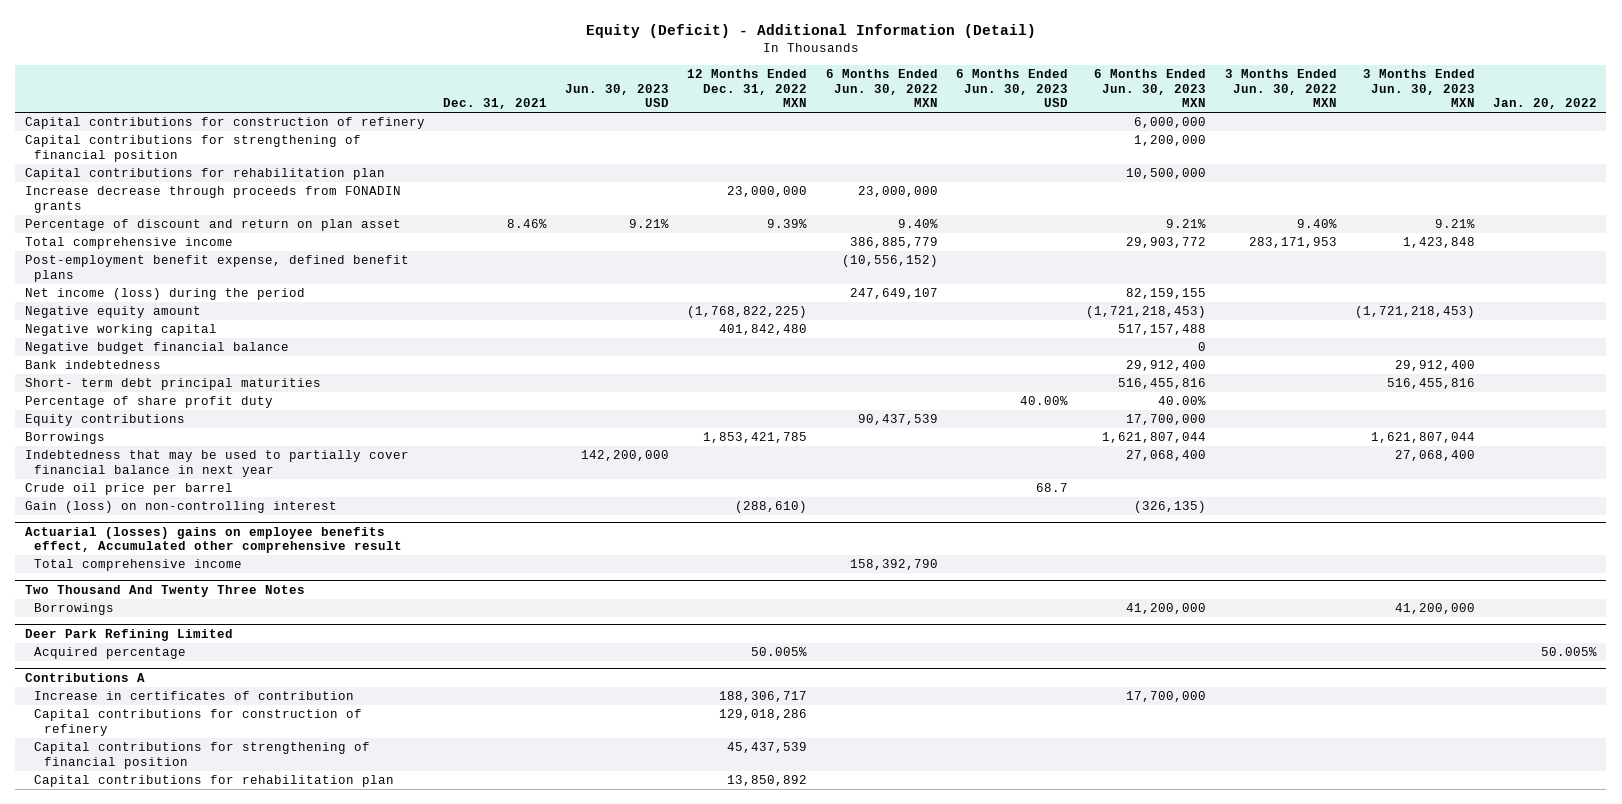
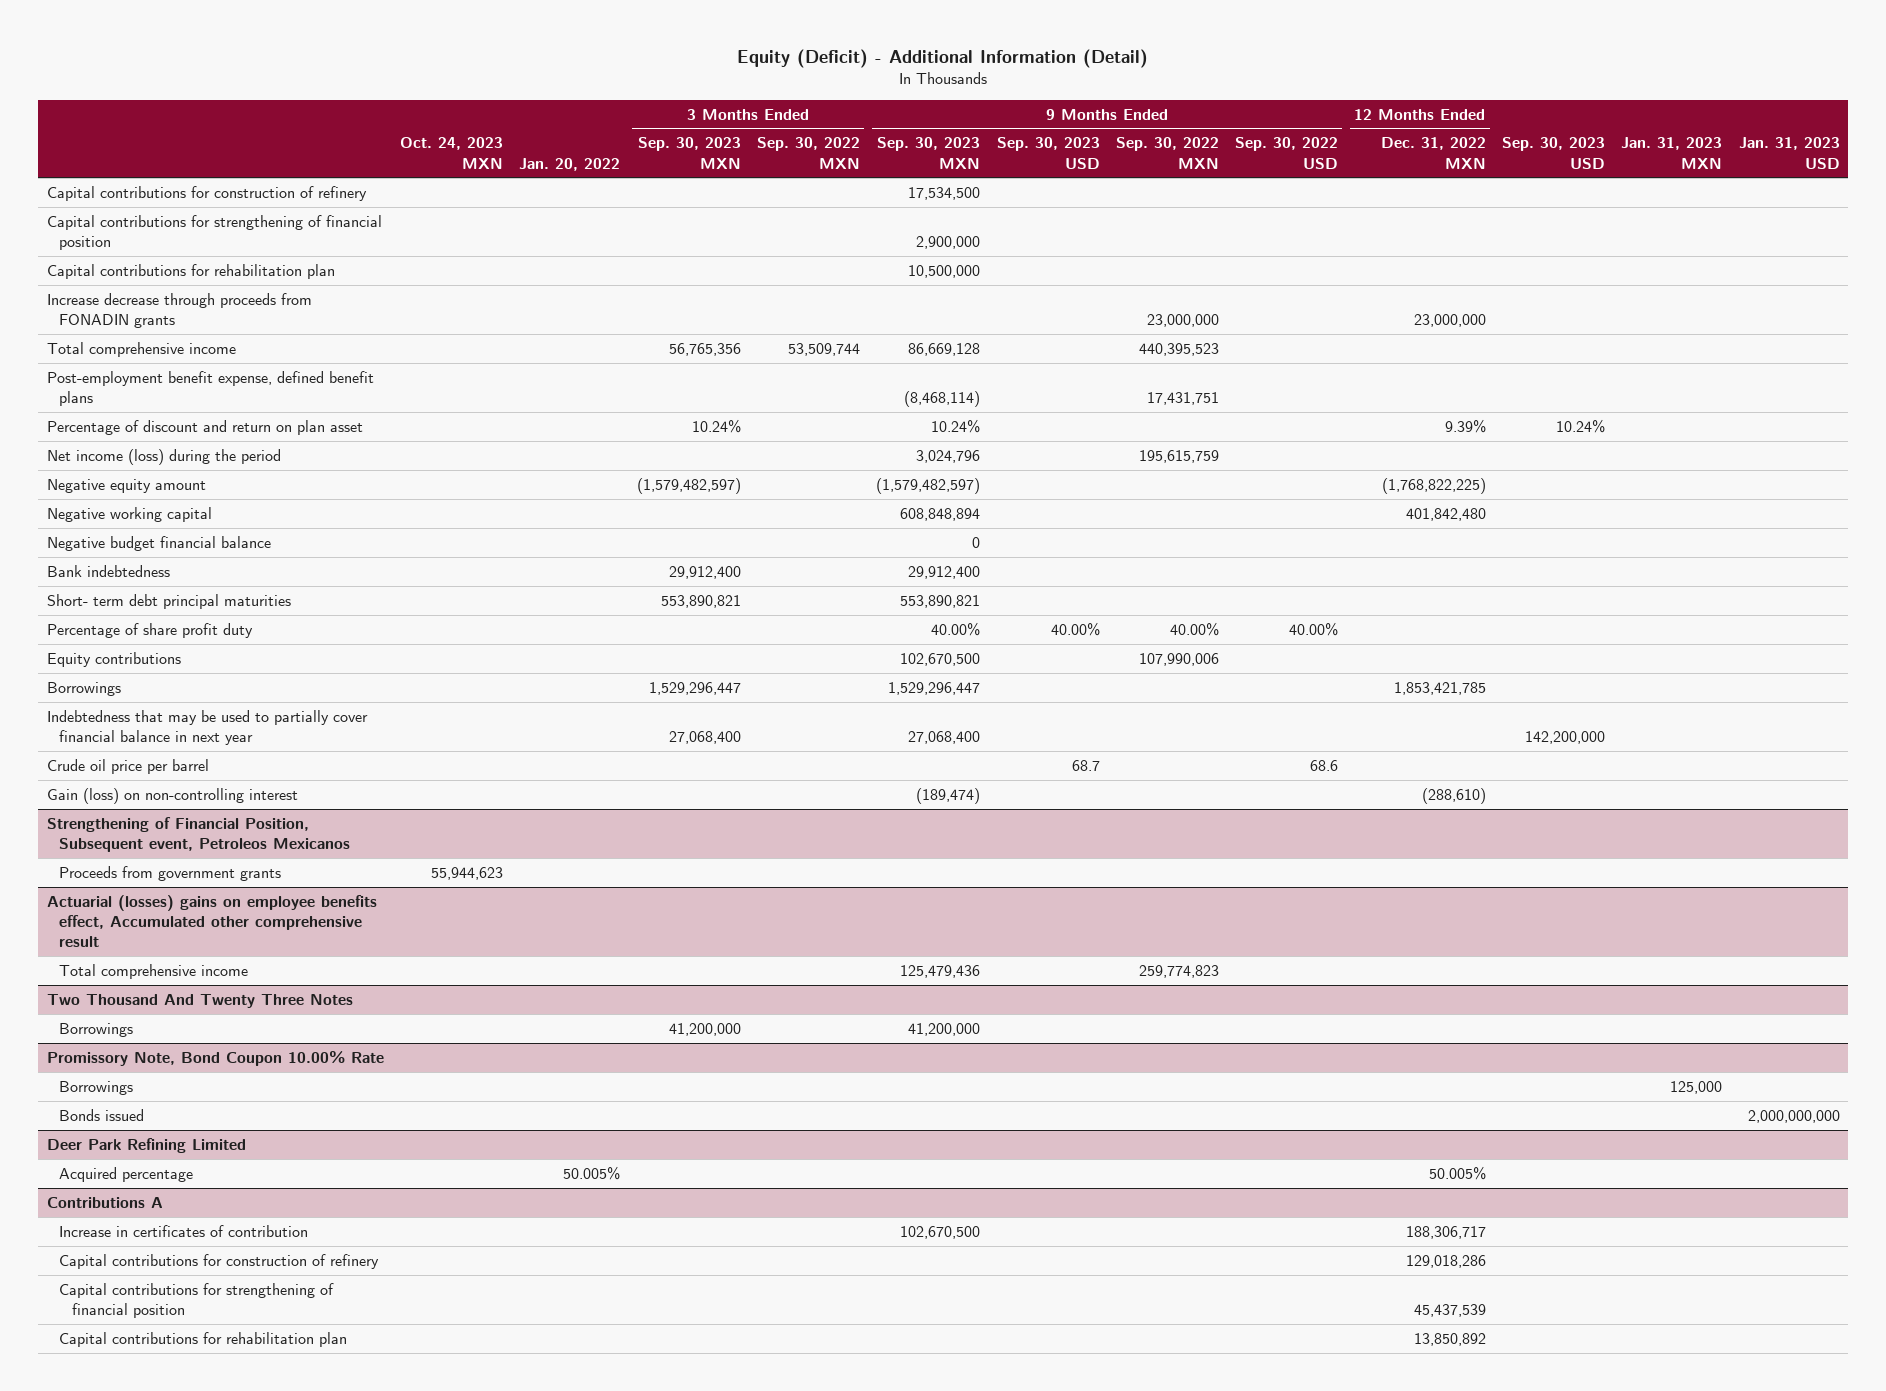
- | Dec. 31, 2021 | Jun. 30, 2023 USD | 12 Months Ended Dec. 31, 2022 MXN | 6 Months Ended Jun. 30, 2022 MXN | 6 Months Ended Jun. 30, 2023 USD | 6 Months Ended Jun. 30, 2023 MXN | 3 Months Ended Jun. 30, 2022 MXN | 3 Months Ended Jun. 30, 2023 MXN | Jan. 20, 2022
+ | Oct. 24, 2023 MXN | Jan. 20, 2022 | 3 Months Ended Sep. 30, 2023 MXN | 3 Months Ended Sep. 30, 2022 MXN | 9 Months Ended Sep. 30, 2023 MXN | 9 Months Ended Sep. 30, 2023 USD | 9 Months Ended Sep. 30, 2022 MXN | 9 Months Ended Sep. 30, 2022 USD | 12 Months Ended Dec. 31, 2022 MXN | Sep. 30, 2023 USD | Jan. 31, 2023 MXN | Jan. 31, 2023 USD
moved down: Percentage of discount and return on plan asset | | | 10.24% | | 10.24% | | | | 9.39% | 10.24% | |
+ Strengthening of Financial Position, Subsequent event, Petroleos Mexicanos
+ Proceeds from government grants | 55,944,623 | | | | | | | | | | |
+ Promissory Note, Bond Coupon 10.00% Rate
+ Borrowings | | | | | | | | | | | 125,000 |
+ Bonds issued | | | | | | | | | | | | 2,000,000,000

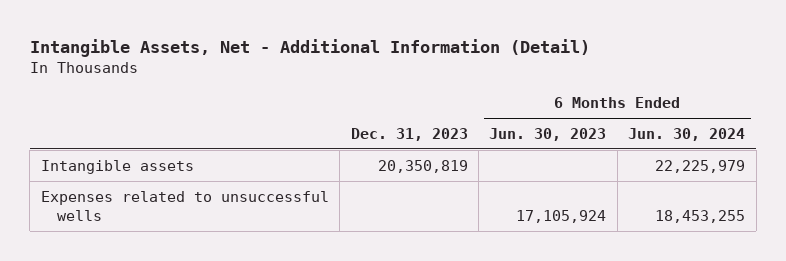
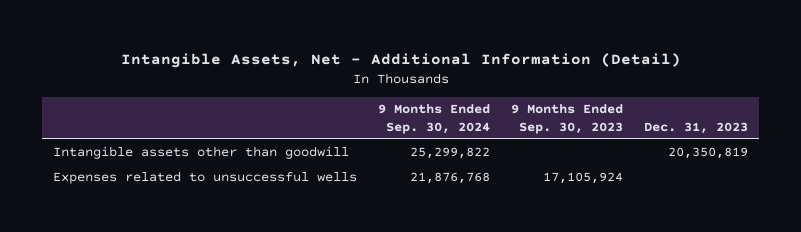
- | Dec. 31, 2023 | 6 Months Ended Jun. 30, 2023 | 6 Months Ended Jun. 30, 2024
+ | 9 Months Ended Sep. 30, 2024 | 9 Months Ended Sep. 30, 2023 | Dec. 31, 2023
- Intangible assets | 20,350,819 | | 22,225,979
+ Intangible assets other than goodwill | 25,299,822 | | 20,350,819

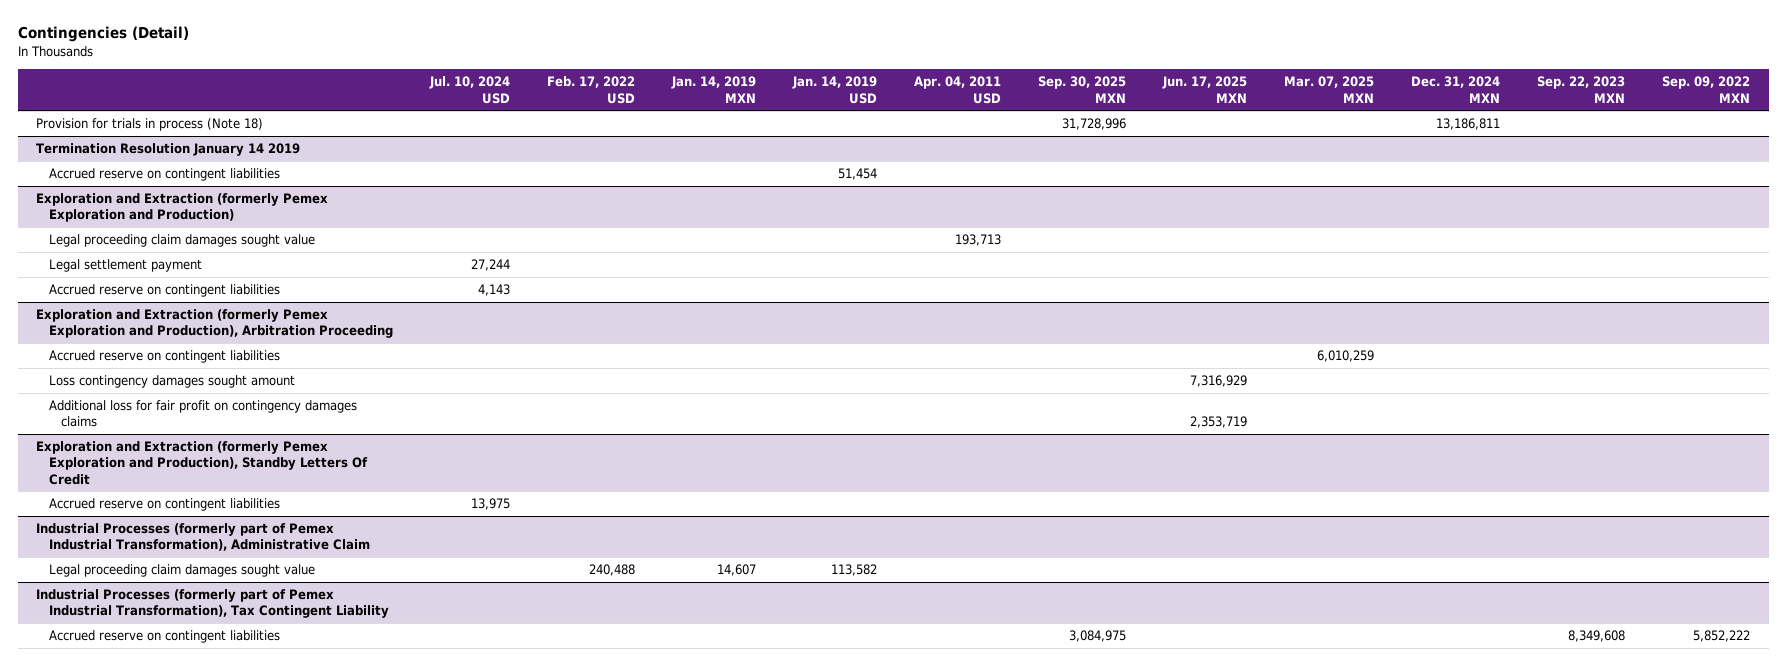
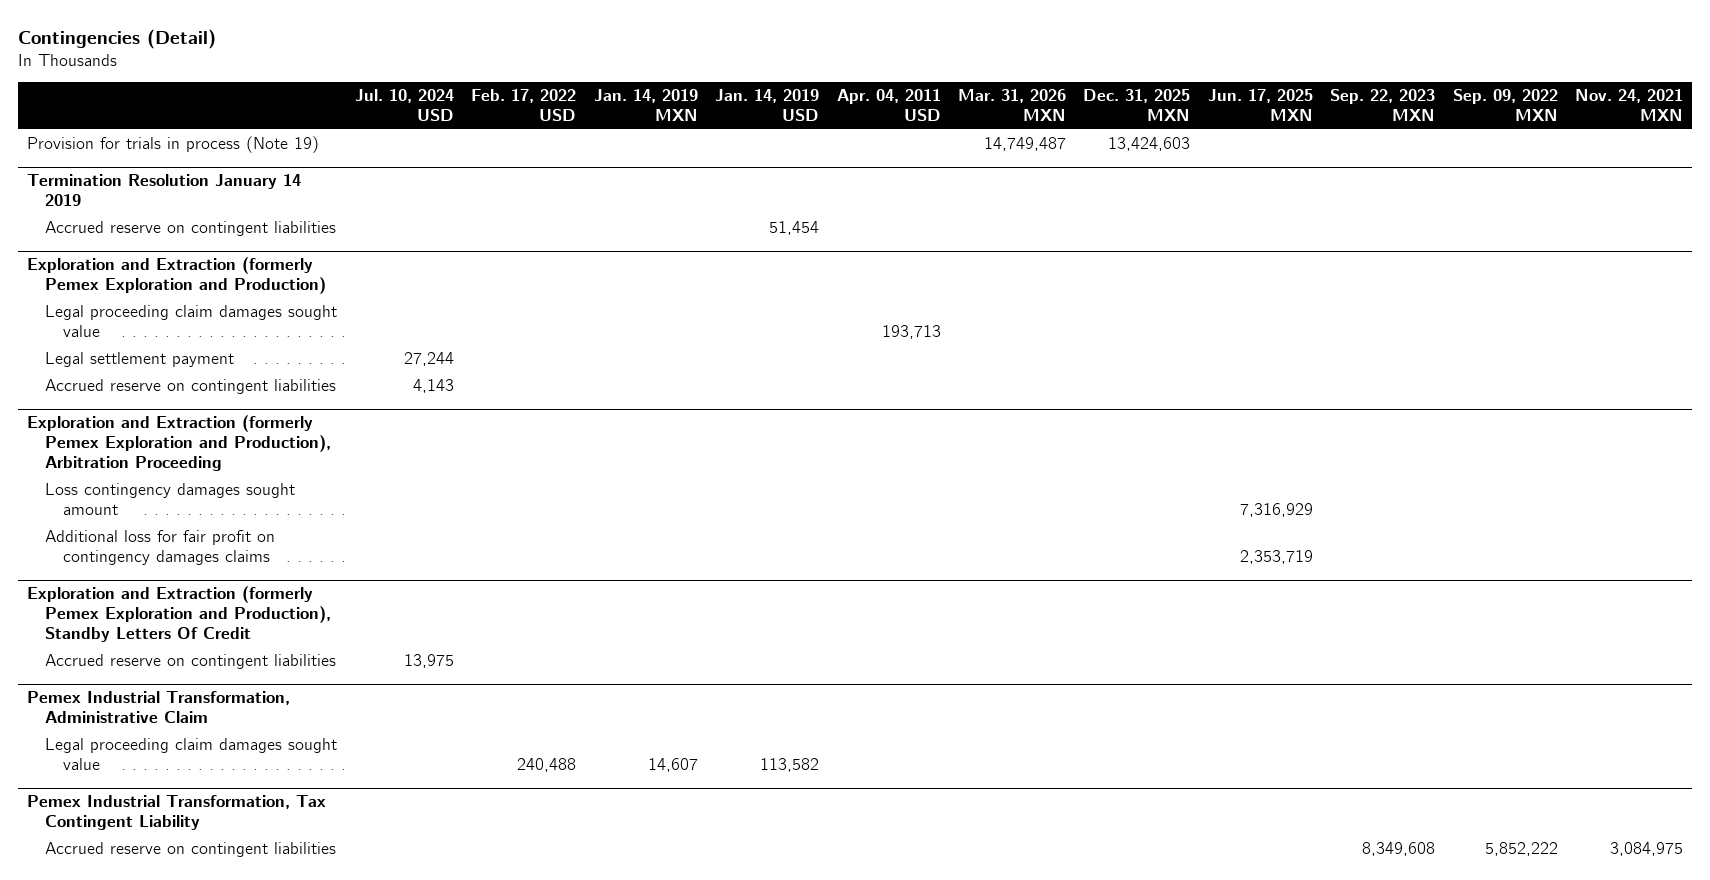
- | Jul. 10, 2024 USD | Feb. 17, 2022 USD | Jan. 14, 2019 MXN | Jan. 14, 2019 USD | Apr. 04, 2011 USD | Sep. 30, 2025 MXN | Jun. 17, 2025 MXN | Mar. 07, 2025 MXN | Dec. 31, 2024 MXN | Sep. 22, 2023 MXN | Sep. 09, 2022 MXN
+ | Jul. 10, 2024 USD | Feb. 17, 2022 USD | Jan. 14, 2019 MXN | Jan. 14, 2019 USD | Apr. 04, 2011 USD | Mar. 31, 2026 MXN | Dec. 31, 2025 MXN | Jun. 17, 2025 MXN | Sep. 22, 2023 MXN | Sep. 09, 2022 MXN | Nov. 24, 2021 MXN
- Provision for trials in process (Note 18) | | | | | | 31,728,996 | | | 13,186,811 | |
+ Provision for trials in process (Note 19) | | | | | | 14,749,487 | 13,424,603 | | | |
@ Exploration and Extraction (formerly Pemex Exploration and Production), Arbitration Proceeding
- Accrued reserve on contingent liabilities | | | | | | | | 6,010,259 | | |
- Industrial Processes (formerly part of Pemex Industrial Transformation), Administrative Claim
+ Pemex Industrial Transformation, Administrative Claim
- Industrial Processes (formerly part of Pemex Industrial Transformation), Tax Contingent Liability
+ Pemex Industrial Transformation, Tax Contingent Liability

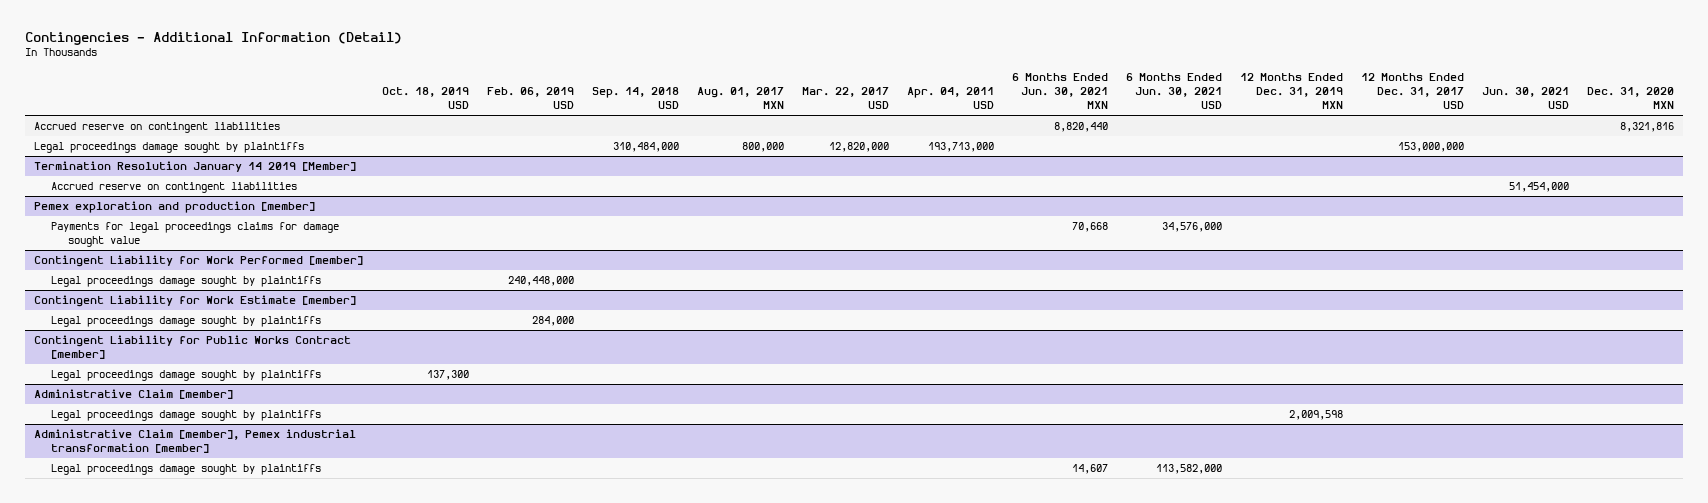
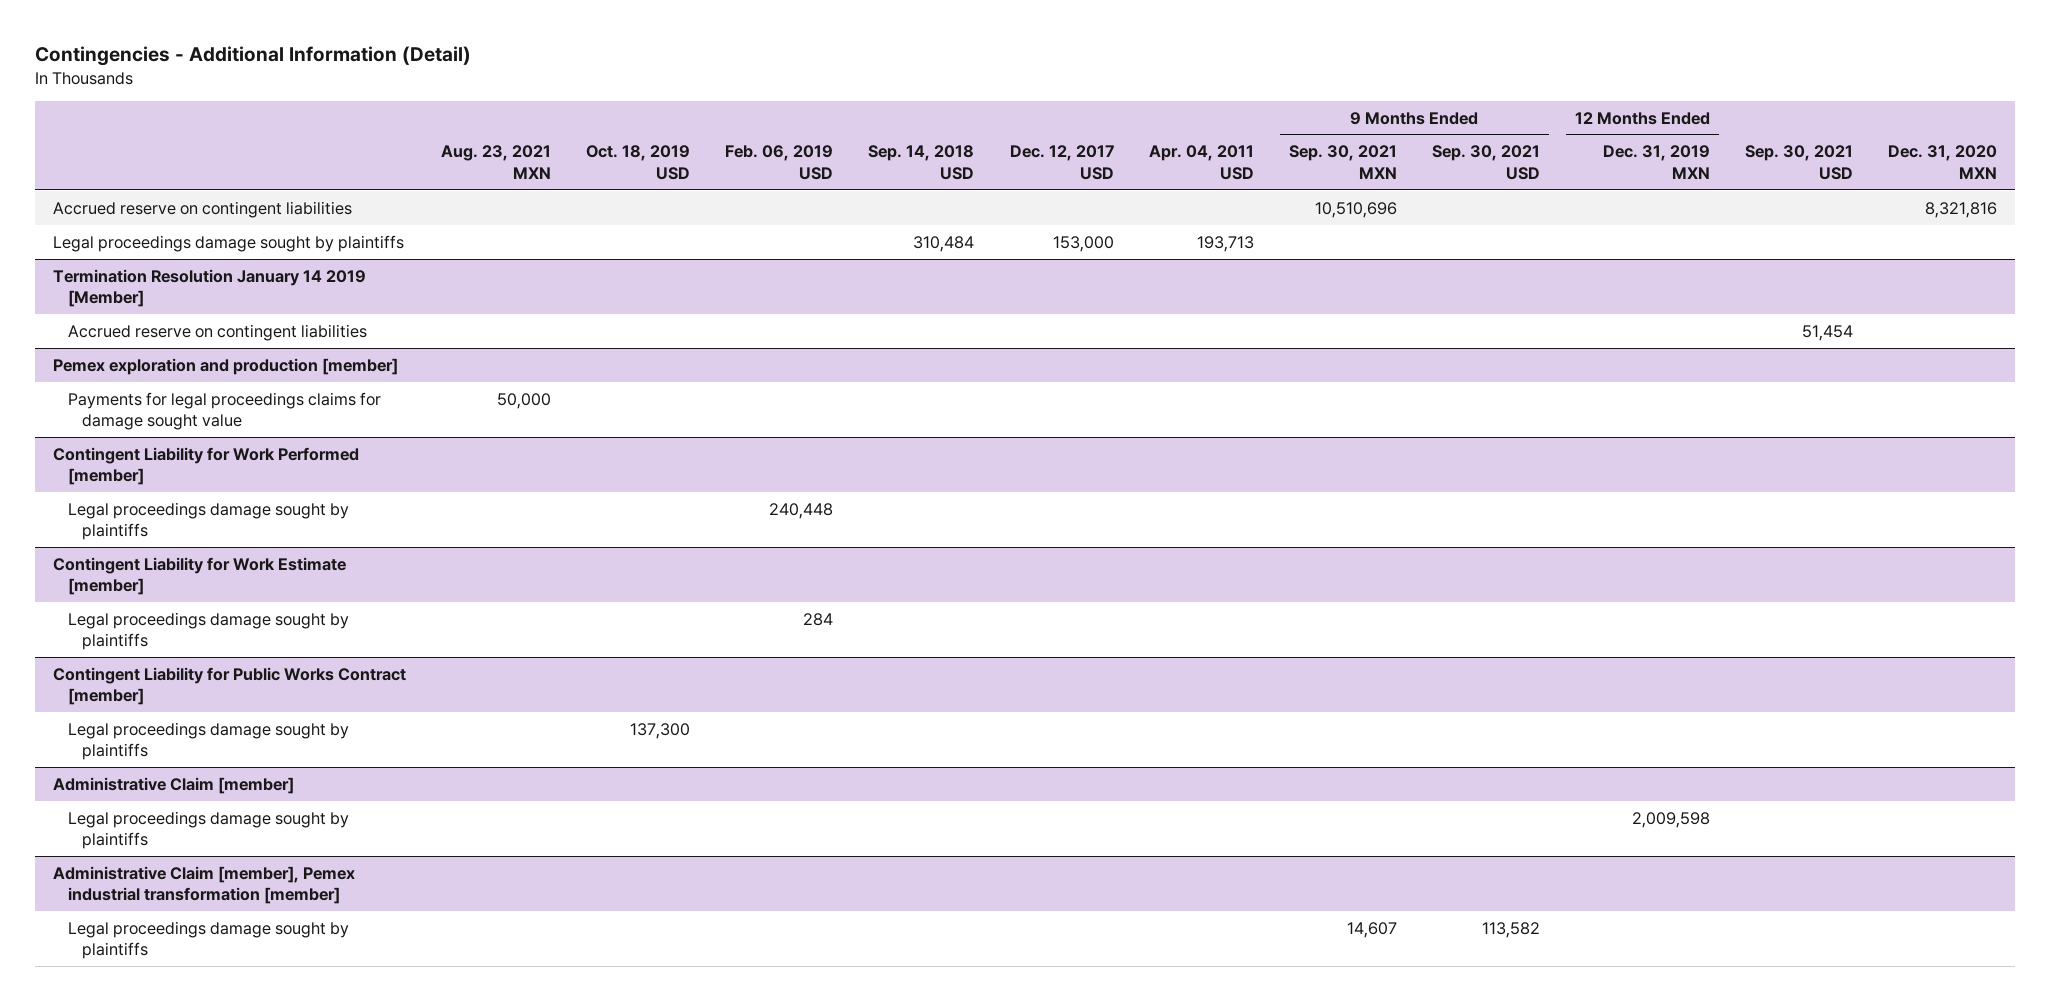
- | Oct. 18, 2019 USD | Feb. 06, 2019 USD | Sep. 14, 2018 USD | Aug. 01, 2017 MXN | Mar. 22, 2017 USD | Apr. 04, 2011 USD | 6 Months Ended Jun. 30, 2021 MXN | 6 Months Ended Jun. 30, 2021 USD | 12 Months Ended Dec. 31, 2019 MXN | 12 Months Ended Dec. 31, 2017 USD | Jun. 30, 2021 USD | Dec. 31, 2020 MXN
+ | Aug. 23, 2021 MXN | Oct. 18, 2019 USD | Feb. 06, 2019 USD | Sep. 14, 2018 USD | Dec. 12, 2017 USD | Apr. 04, 2011 USD | 9 Months Ended Sep. 30, 2021 MXN | 9 Months Ended Sep. 30, 2021 USD | 12 Months Ended Dec. 31, 2019 MXN | Sep. 30, 2021 USD | Dec. 31, 2020 MXN
- Legal proceedings damage sought by plaintiffs | | | 310,484,000 | 800,000 | 12,820,000 | 193,713,000 | | | | 153,000,000 | |
+ Legal proceedings damage sought by plaintiffs | | | | 310,484 | 153,000 | 193,713 | | | | |
@ Contingent Liability for Work Performed [member]
- Legal proceedings damage sought by plaintiffs | | 240,448,000 | | | | | | | | | |
+ Legal proceedings damage sought by plaintiffs | | | 240,448 | | | | | | | |
@ Contingent Liability for Work Estimate [member]
- Legal proceedings damage sought by plaintiffs | | 284,000 | | | | | | | | | |
+ Legal proceedings damage sought by plaintiffs | | | 284 | | | | | | | |

